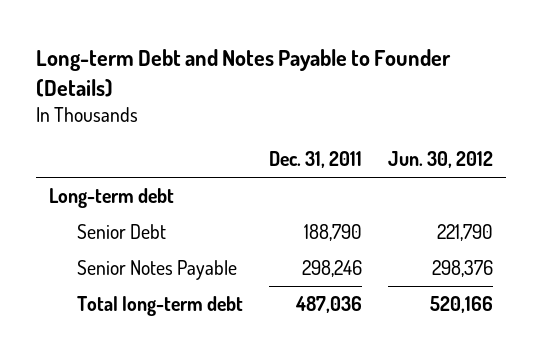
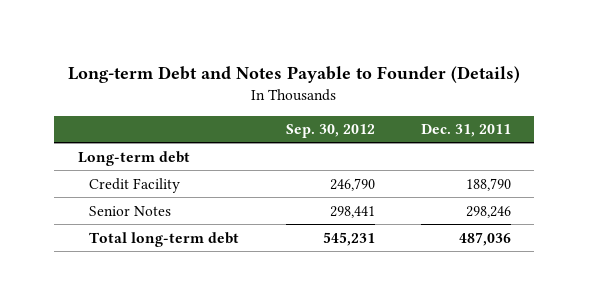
- | Dec. 31, 2011 | Jun. 30, 2012
+ | Sep. 30, 2012 | Dec. 31, 2011
- Senior Debt | 188,790 | 221,790
- Senior Notes Payable | 298,246 | 298,376
+ Credit Facility | 246,790 | 188,790
+ Senior Notes | 298,441 | 298,246

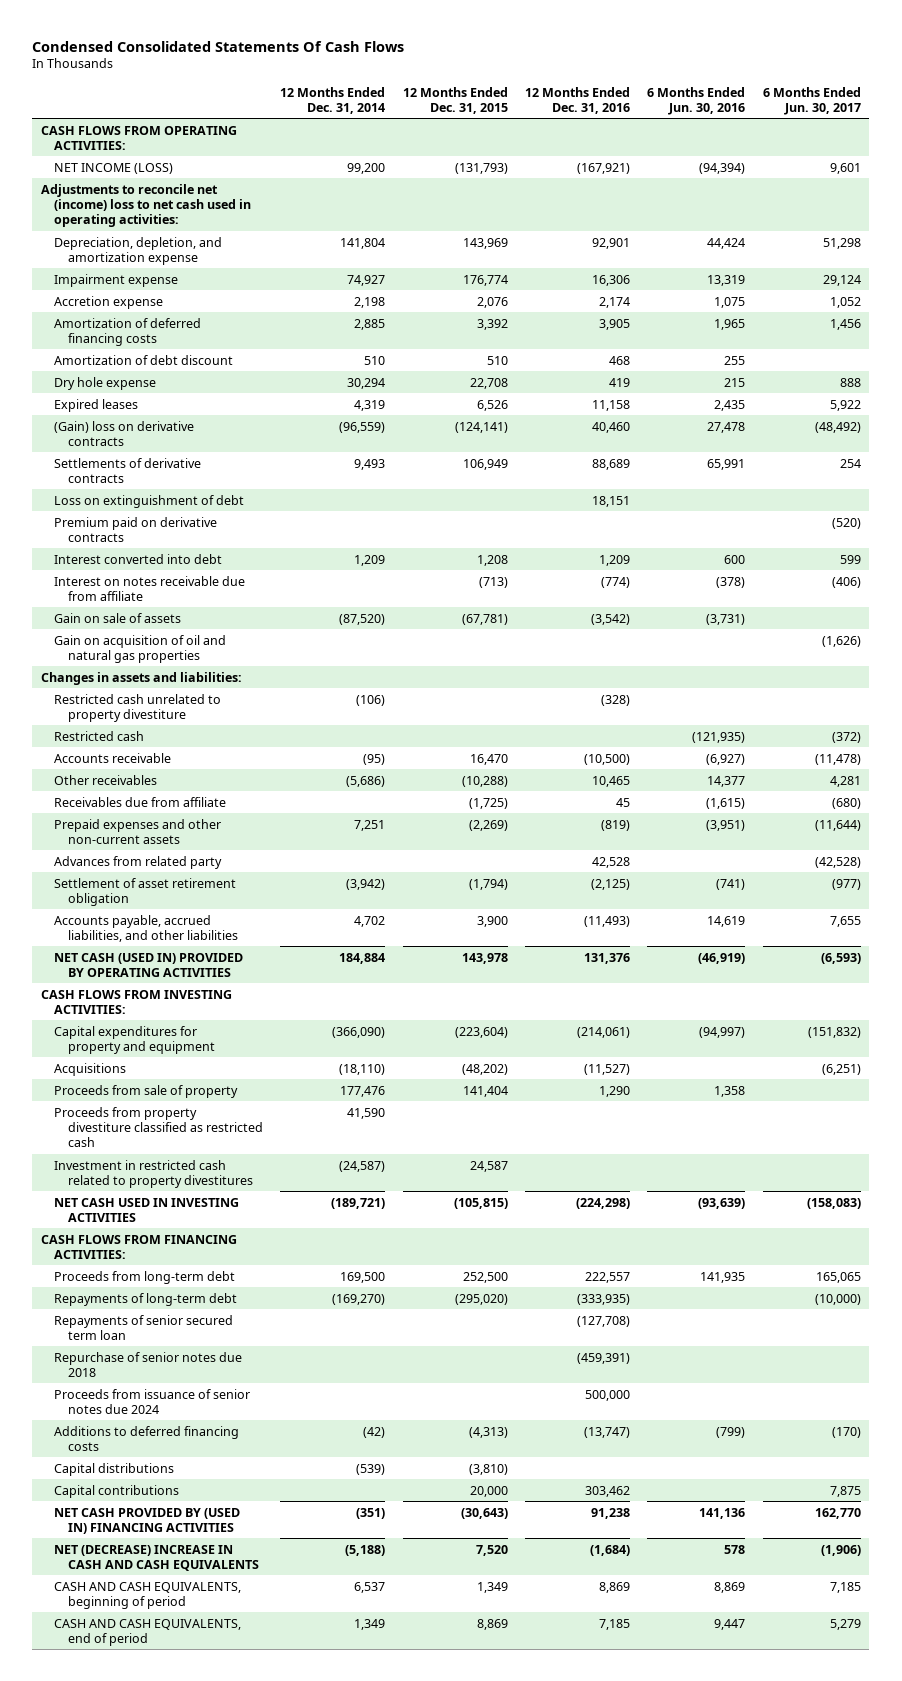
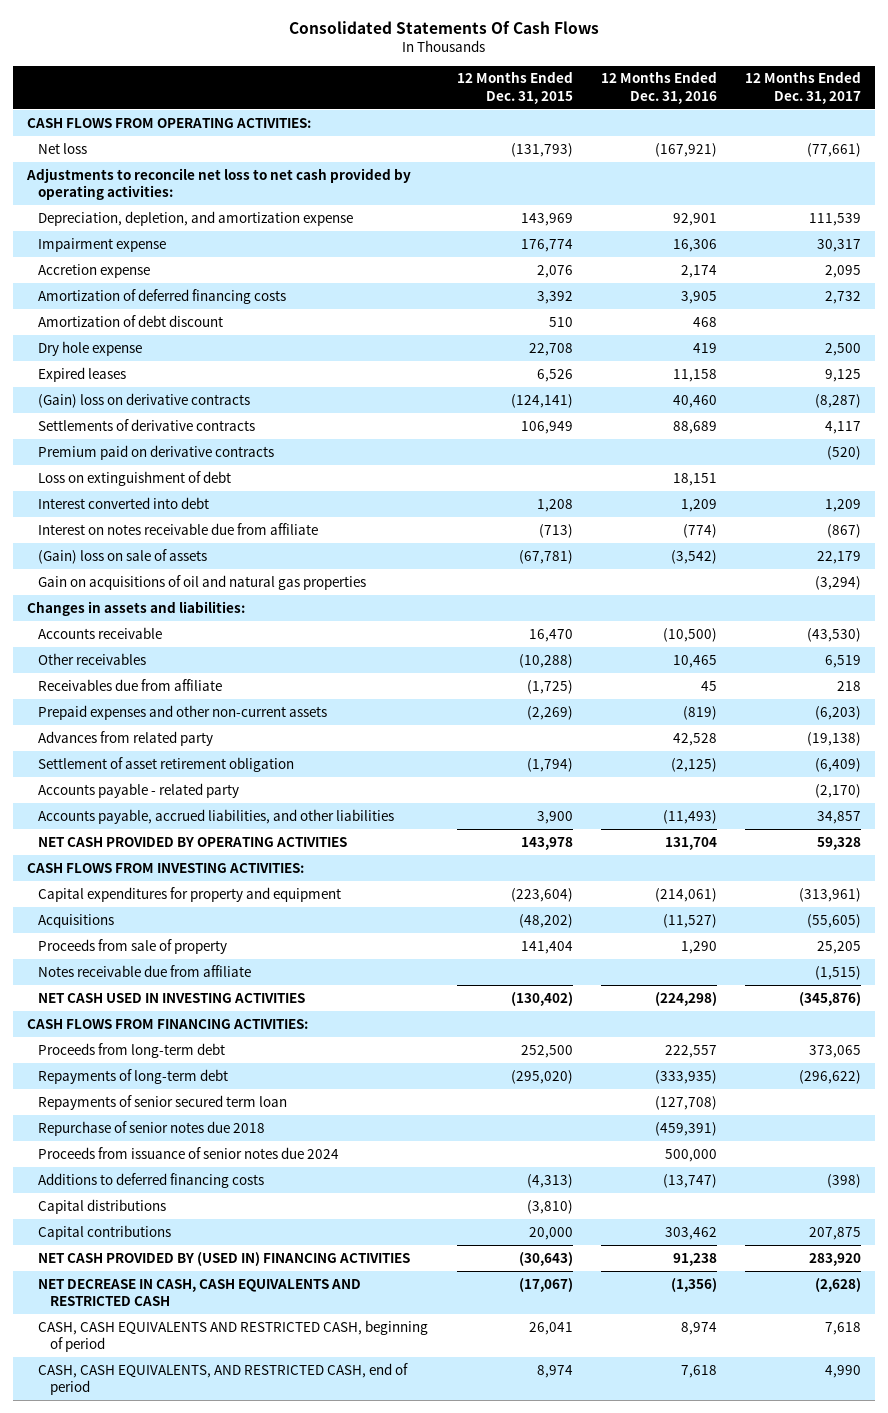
- Condensed Consolidated Statements Of Cash Flows
+ Consolidated Statements Of Cash Flows
- | 12 Months Ended Dec. 31, 2014 | 12 Months Ended Dec. 31, 2015 | 12 Months Ended Dec. 31, 2016 | 6 Months Ended Jun. 30, 2016 | 6 Months Ended Jun. 30, 2017
+ | 12 Months Ended Dec. 31, 2015 | 12 Months Ended Dec. 31, 2016 | 12 Months Ended Dec. 31, 2017
- NET INCOME (LOSS) | 99,200 | (131,793) | (167,921) | (94,394) | 9,601
- Adjustments to reconcile net (income) loss to net cash used in operating activities:
+ Net loss | (131,793) | (167,921) | (77,661)
+ Adjustments to reconcile net loss to net cash provided by operating activities:
moved down: Loss on extinguishment of debt | | 18,151 |
- Gain on sale of assets | (87,520) | (67,781) | (3,542) | (3,731) |
- Gain on acquisition of oil and natural gas properties | | | | | (1,626)
+ (Gain) loss on sale of assets | (67,781) | (3,542) | 22,179
+ Gain on acquisitions of oil and natural gas properties | | | (3,294)
- Restricted cash unrelated to property divestiture | (106) | | (328) | |
- Restricted cash | | | | (121,935) | (372)
+ Accounts payable - related party | | | (2,170)
- NET CASH (USED IN) PROVIDED BY OPERATING ACTIVITIES | 184,884 | 143,978 | 131,376 | (46,919) | (6,593)
+ NET CASH PROVIDED BY OPERATING ACTIVITIES | 143,978 | 131,704 | 59,328
- Proceeds from property divestiture classified as restricted cash | 41,590 | | | |
- Investment in restricted cash related to property divestitures | (24,587) | 24,587 | | |
- NET CASH USED IN INVESTING ACTIVITIES | (189,721) | (105,815) | (224,298) | (93,639) | (158,083)
+ Notes receivable due from affiliate | | | (1,515)
+ NET CASH USED IN INVESTING ACTIVITIES | (130,402) | (224,298) | (345,876)
- NET (DECREASE) INCREASE IN CASH AND CASH EQUIVALENTS | (5,188) | 7,520 | (1,684) | 578 | (1,906)
- CASH AND CASH EQUIVALENTS, beginning of period | 6,537 | 1,349 | 8,869 | 8,869 | 7,185
- CASH AND CASH EQUIVALENTS, end of period | 1,349 | 8,869 | 7,185 | 9,447 | 5,279
+ NET DECREASE IN CASH, CASH EQUIVALENTS AND RESTRICTED CASH | (17,067) | (1,356) | (2,628)
+ CASH, CASH EQUIVALENTS AND RESTRICTED CASH, beginning of period | 26,041 | 8,974 | 7,618
+ CASH, CASH EQUIVALENTS, AND RESTRICTED CASH, end of period | 8,974 | 7,618 | 4,990

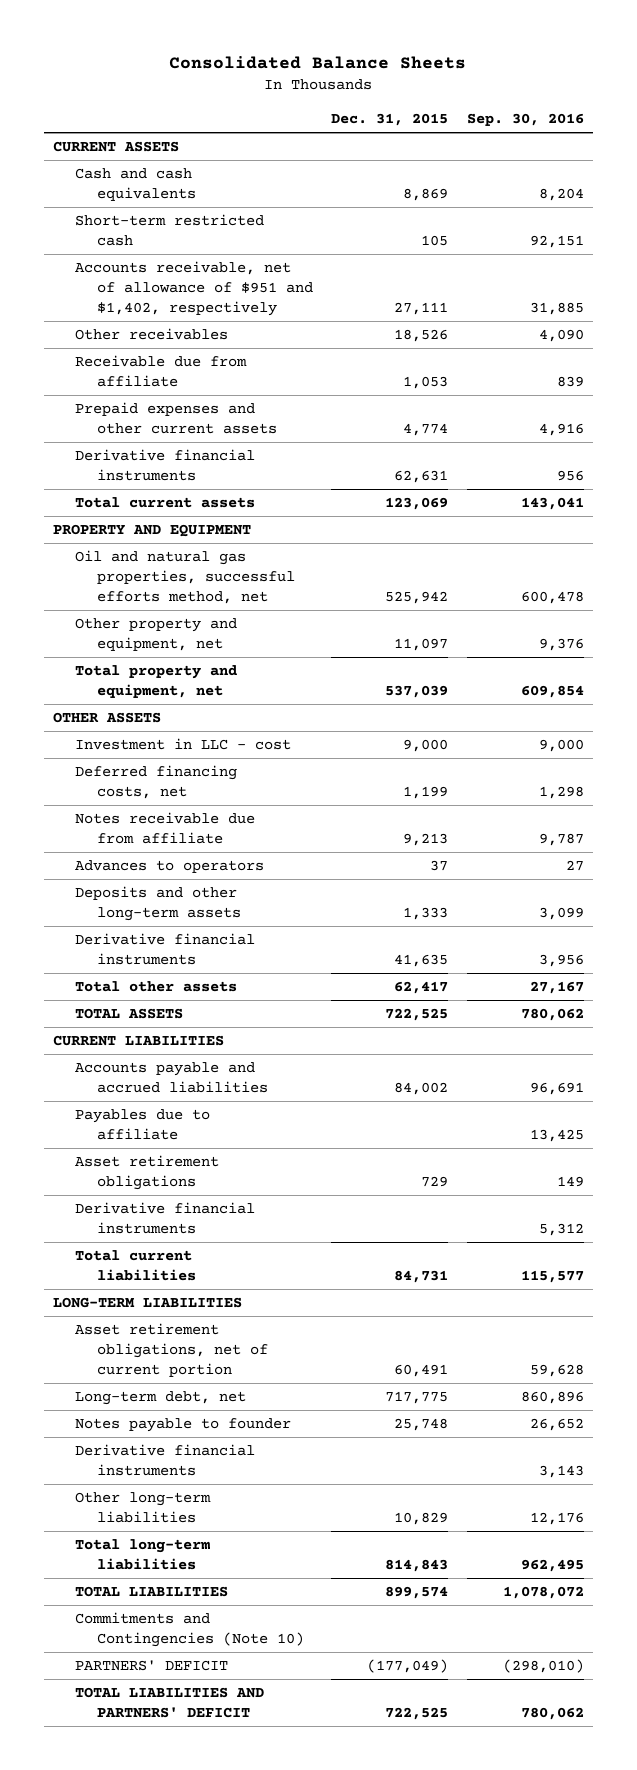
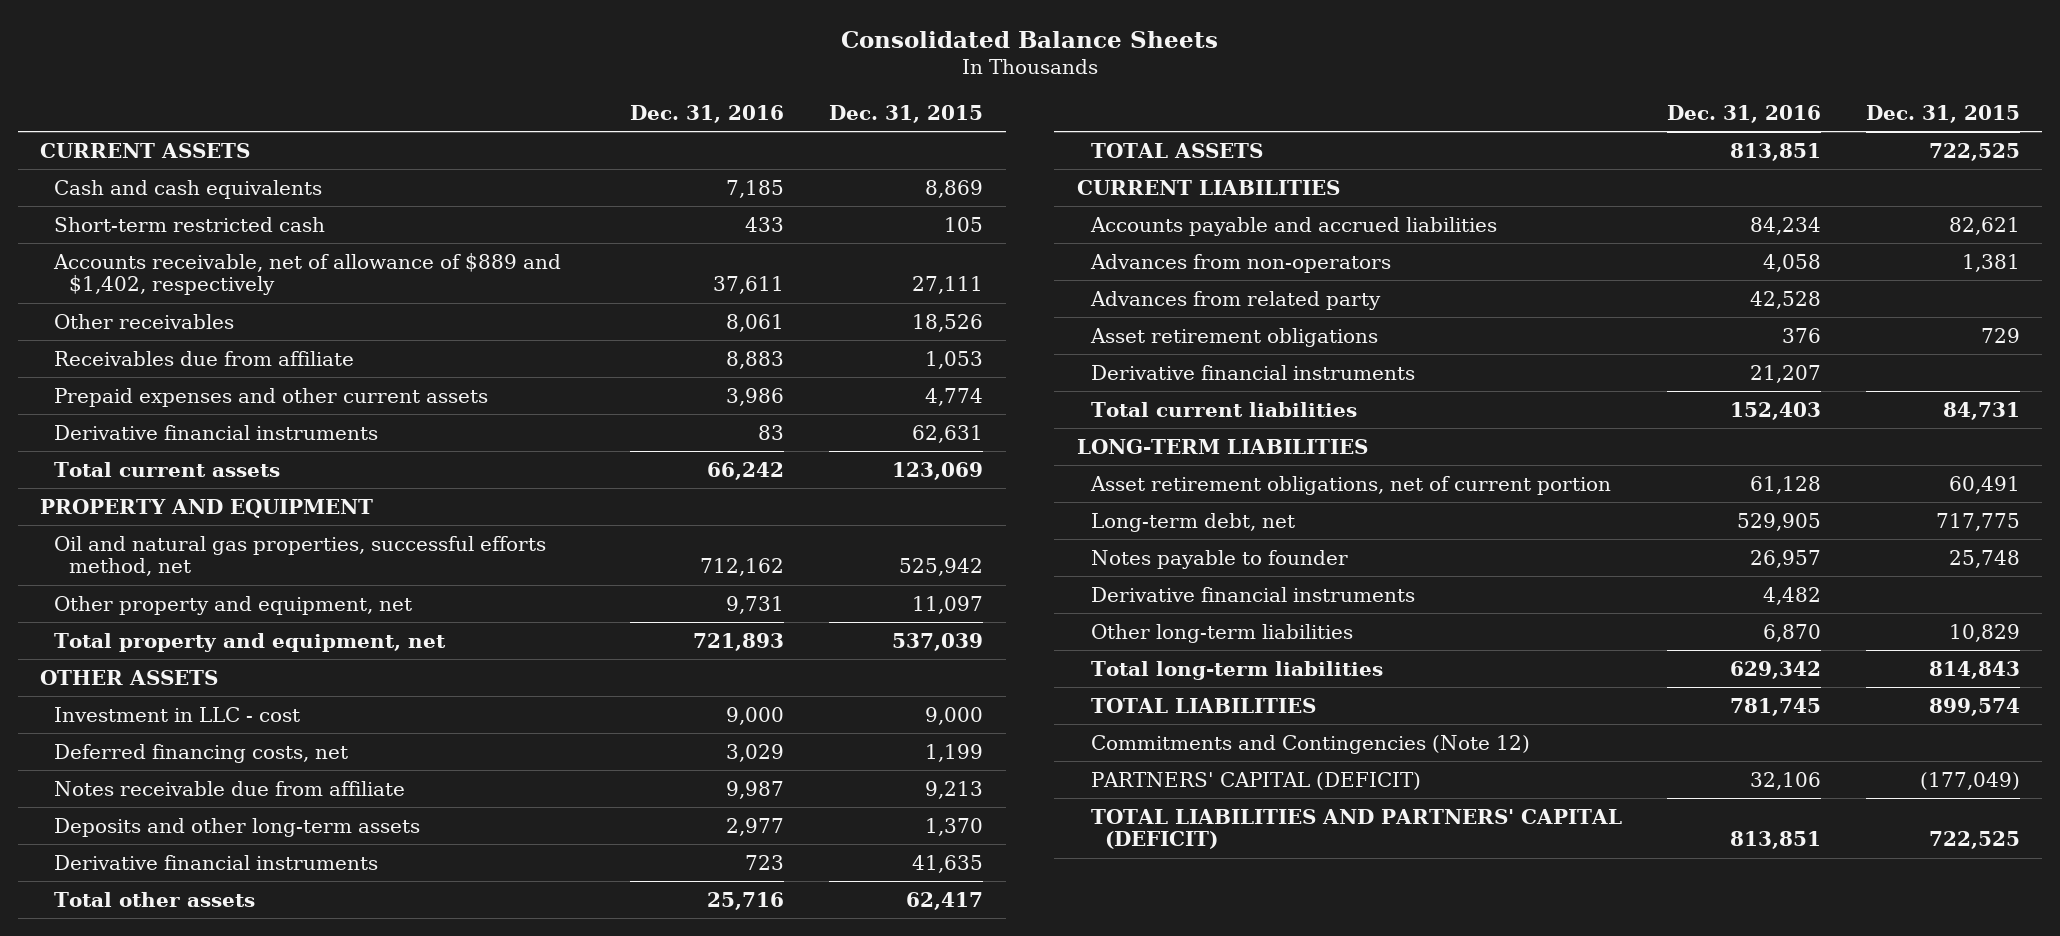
- | Dec. 31, 2015 | Sep. 30, 2016
+ | Dec. 31, 2016 | Dec. 31, 2015
- Accounts receivable, net of allowance of $951 and $1,402, respectively | 27,111 | 31,885
+ Accounts receivable, net of allowance of $889 and $1,402, respectively | 37,611 | 27,111
- Receivable due from affiliate | 1,053 | 839
+ Receivables due from affiliate | 8,883 | 1,053
- Advances to operators | 37 | 27
- Deposits and other long-term assets | 1,333 | 3,099
+ Deposits and other long-term assets | 2,977 | 1,370
- Accounts payable and accrued liabilities | 84,002 | 96,691
- Payables due to affiliate | | 13,425
+ Accounts payable and accrued liabilities | 84,234 | 82,621
+ Advances from non-operators | 4,058 | 1,381
+ Advances from related party | 42,528 |
- Commitments and Contingencies (Note 10)
- PARTNERS' DEFICIT | (177,049) | (298,010)
- TOTAL LIABILITIES AND PARTNERS' DEFICIT | 722,525 | 780,062
+ Commitments and Contingencies (Note 12)
+ PARTNERS' CAPITAL (DEFICIT) | 32,106 | (177,049)
+ TOTAL LIABILITIES AND PARTNERS' CAPITAL (DEFICIT) | 813,851 | 722,525

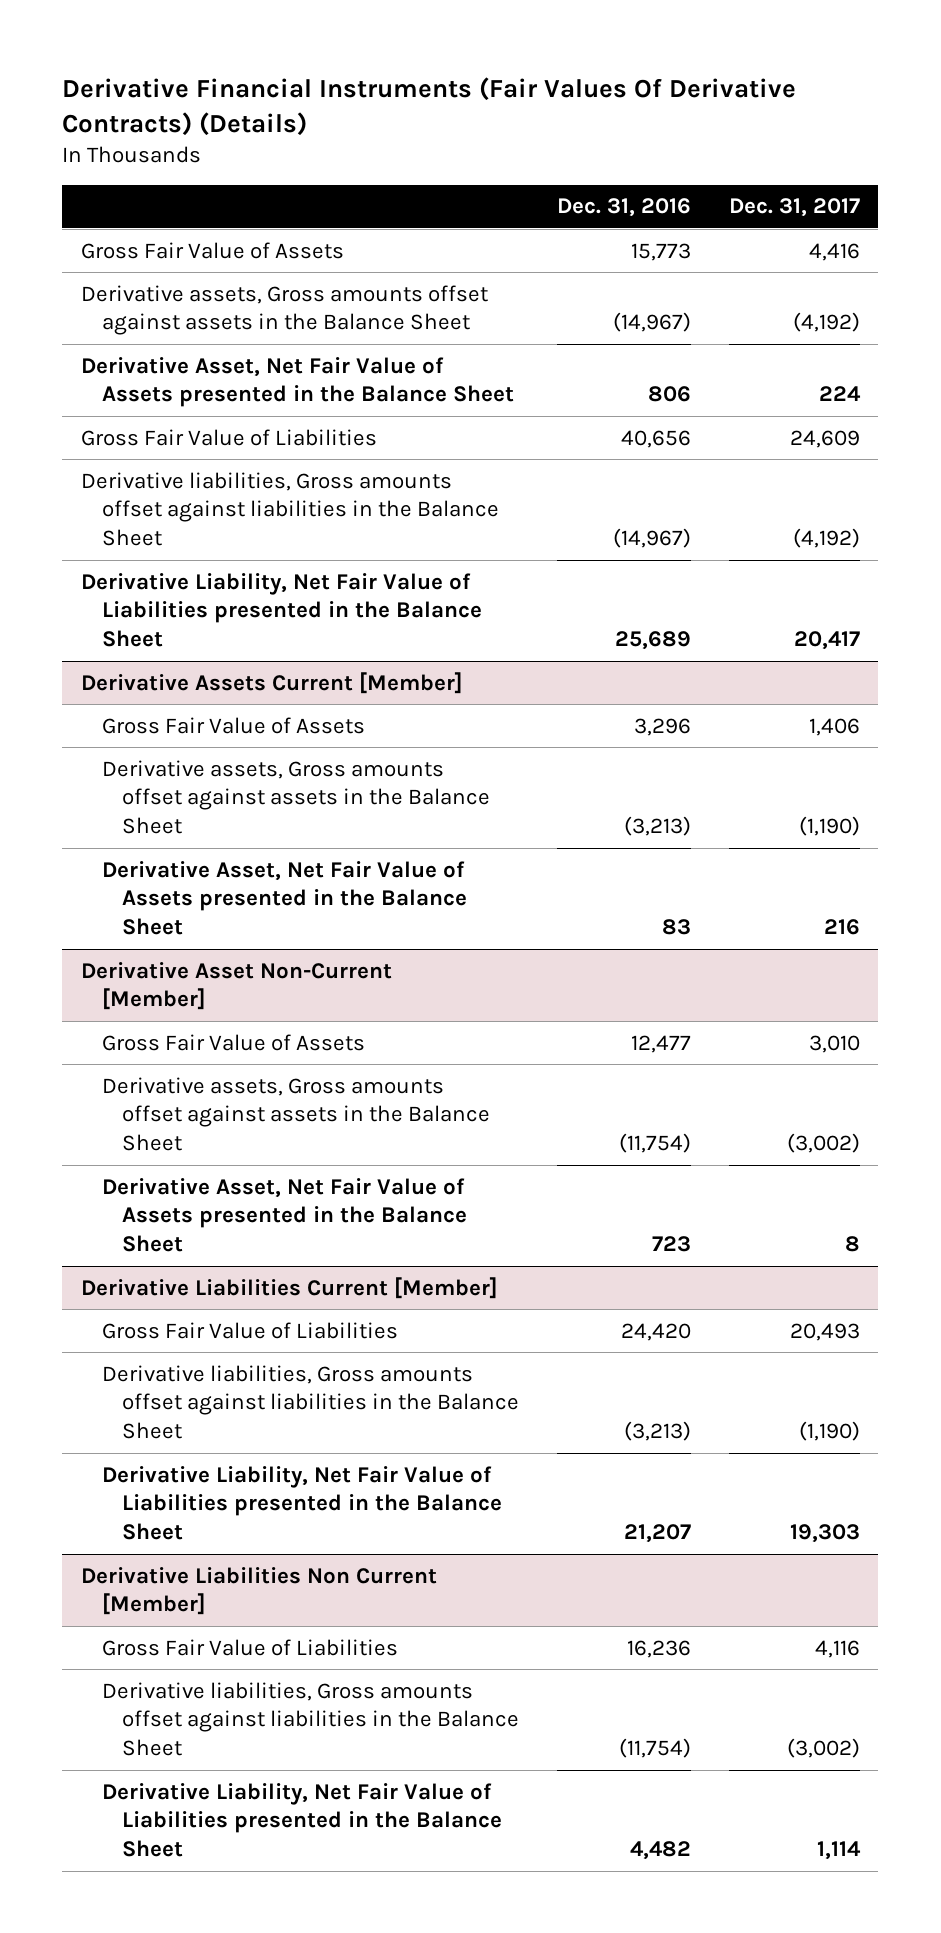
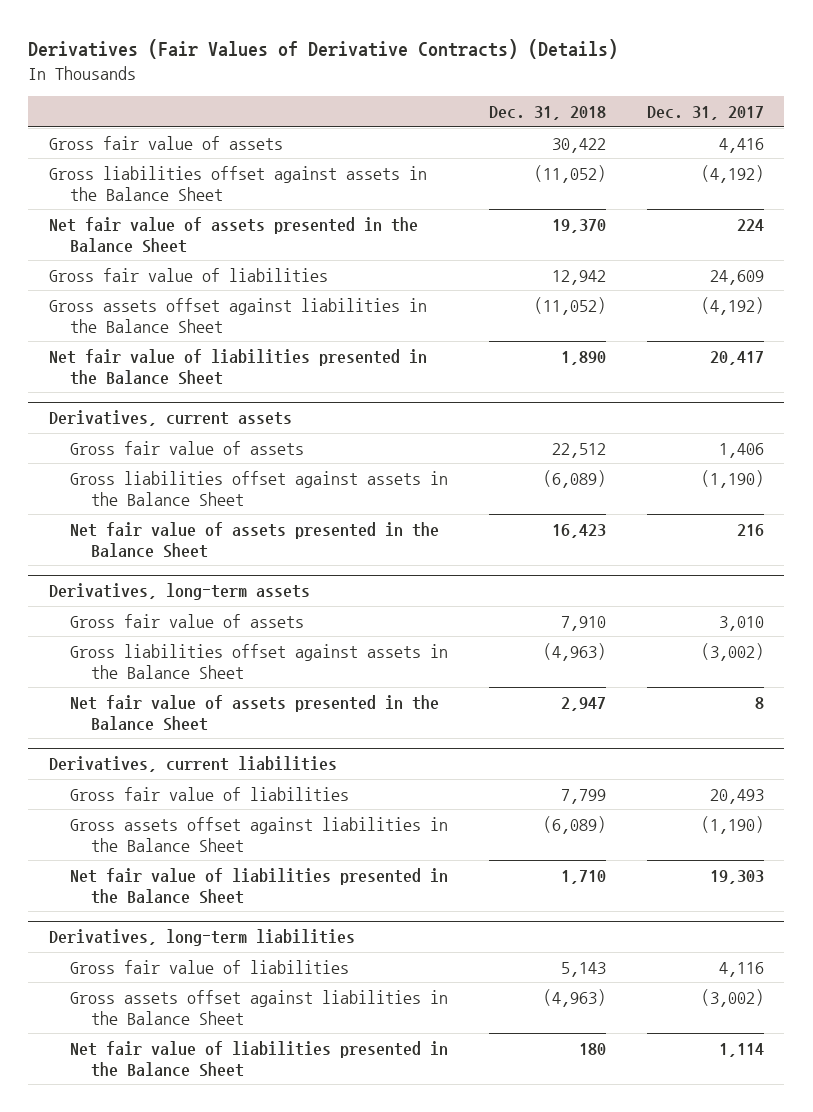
- Derivative Financial Instruments (Fair Values Of Derivative Contracts) (Details)
+ Derivatives (Fair Values of Derivative Contracts) (Details)
- | Dec. 31, 2016 | Dec. 31, 2017
+ | Dec. 31, 2018 | Dec. 31, 2017
- Gross Fair Value of Assets | 15,773 | 4,416
- Derivative assets, Gross amounts offset against assets in the Balance Sheet | (14,967) | (4,192)
- Derivative Asset, Net Fair Value of Assets presented in the Balance Sheet | 806 | 224
- Gross Fair Value of Liabilities | 40,656 | 24,609
- Derivative liabilities, Gross amounts offset against liabilities in the Balance Sheet | (14,967) | (4,192)
- Derivative Liability, Net Fair Value of Liabilities presented in the Balance Sheet | 25,689 | 20,417
- Derivative Assets Current [Member]
- Gross Fair Value of Assets | 3,296 | 1,406
- Derivative assets, Gross amounts offset against assets in the Balance Sheet | (3,213) | (1,190)
- Derivative Asset, Net Fair Value of Assets presented in the Balance Sheet | 83 | 216
- Derivative Asset Non-Current [Member]
- Gross Fair Value of Assets | 12,477 | 3,010
- Derivative assets, Gross amounts offset against assets in the Balance Sheet | (11,754) | (3,002)
- Derivative Asset, Net Fair Value of Assets presented in the Balance Sheet | 723 | 8
- Derivative Liabilities Current [Member]
- Gross Fair Value of Liabilities | 24,420 | 20,493
- Derivative liabilities, Gross amounts offset against liabilities in the Balance Sheet | (3,213) | (1,190)
- Derivative Liability, Net Fair Value of Liabilities presented in the Balance Sheet | 21,207 | 19,303
- Derivative Liabilities Non Current [Member]
- Gross Fair Value of Liabilities | 16,236 | 4,116
- Derivative liabilities, Gross amounts offset against liabilities in the Balance Sheet | (11,754) | (3,002)
- Derivative Liability, Net Fair Value of Liabilities presented in the Balance Sheet | 4,482 | 1,114
+ Gross fair value of assets | 30,422 | 4,416
+ Gross liabilities offset against assets in the Balance Sheet | (11,052) | (4,192)
+ Net fair value of assets presented in the Balance Sheet | 19,370 | 224
+ Gross fair value of liabilities | 12,942 | 24,609
+ Gross assets offset against liabilities in the Balance Sheet | (11,052) | (4,192)
+ Net fair value of liabilities presented in the Balance Sheet | 1,890 | 20,417
+ Derivatives, current assets
+ Gross fair value of assets | 22,512 | 1,406
+ Gross liabilities offset against assets in the Balance Sheet | (6,089) | (1,190)
+ Net fair value of assets presented in the Balance Sheet | 16,423 | 216
+ Derivatives, long-term assets
+ Gross fair value of assets | 7,910 | 3,010
+ Gross liabilities offset against assets in the Balance Sheet | (4,963) | (3,002)
+ Net fair value of assets presented in the Balance Sheet | 2,947 | 8
+ Derivatives, current liabilities
+ Gross fair value of liabilities | 7,799 | 20,493
+ Gross assets offset against liabilities in the Balance Sheet | (6,089) | (1,190)
+ Net fair value of liabilities presented in the Balance Sheet | 1,710 | 19,303
+ Derivatives, long-term liabilities
+ Gross fair value of liabilities | 5,143 | 4,116
+ Gross assets offset against liabilities in the Balance Sheet | (4,963) | (3,002)
+ Net fair value of liabilities presented in the Balance Sheet | 180 | 1,114

